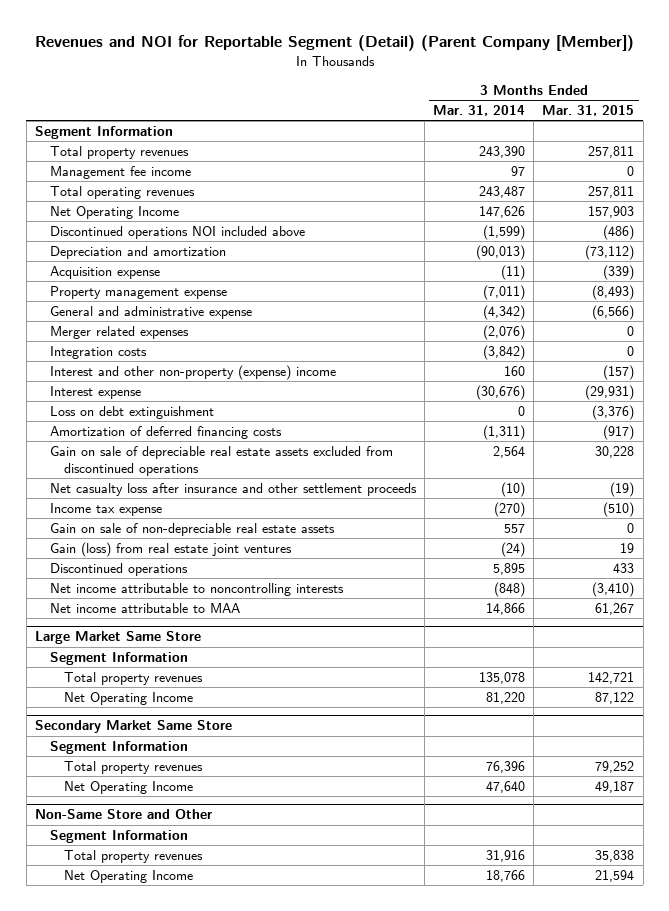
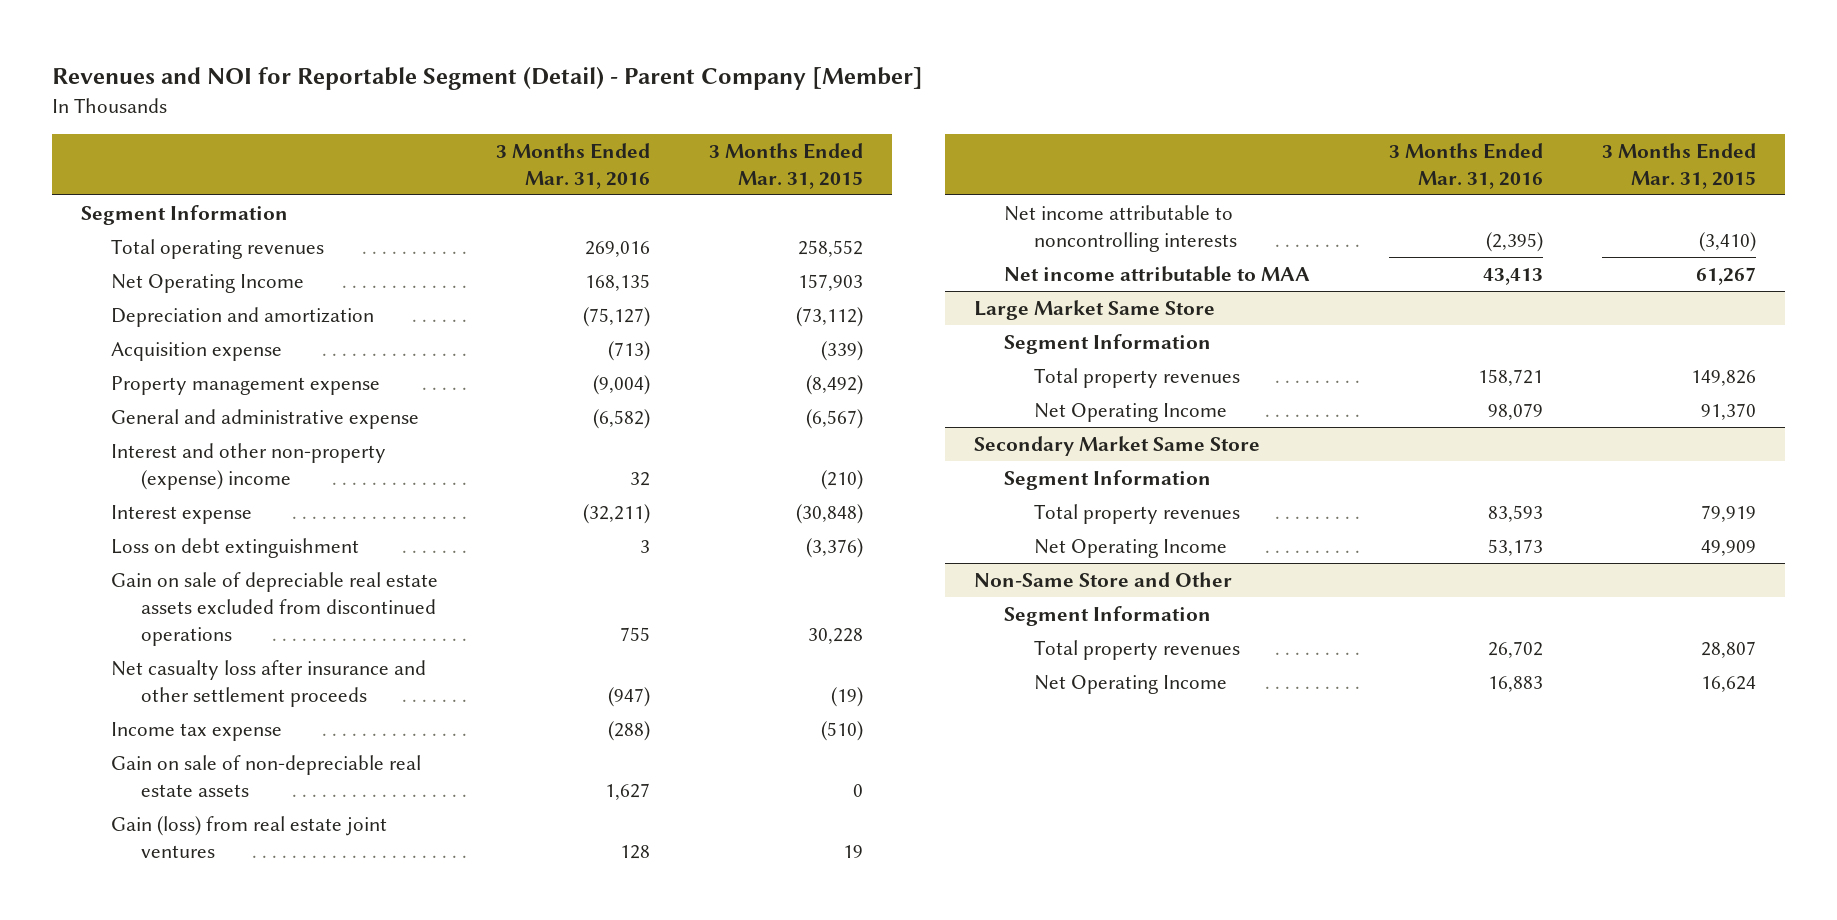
- Revenues and NOI for Reportable Segment (Detail) (Parent Company [Member])
+ Revenues and NOI for Reportable Segment (Detail) - Parent Company [Member]
- | 3 Months Ended Mar. 31, 2014 | 3 Months Ended Mar. 31, 2015
+ | 3 Months Ended Mar. 31, 2016 | 3 Months Ended Mar. 31, 2015
- Total property revenues | 243,390 | 257,811
- Management fee income | 97 | 0
- Total operating revenues | 243,487 | 257,811
+ Total operating revenues | 269,016 | 258,552
- Discontinued operations NOI included above | (1,599) | (486)
- Property management expense | (7,011) | (8,493)
- General and administrative expense | (4,342) | (6,566)
- Merger related expenses | (2,076) | 0
- Integration costs | (3,842) | 0
- Interest and other non-property (expense) income | 160 | (157)
- Interest expense | (30,676) | (29,931)
+ Property management expense | (9,004) | (8,492)
+ General and administrative expense | (6,582) | (6,567)
+ Interest and other non-property (expense) income | 32 | (210)
+ Interest expense | (32,211) | (30,848)
- Amortization of deferred financing costs | (1,311) | (917)
- Discontinued operations | 5,895 | 433
@ Large Market Same Store
- Total property revenues | 135,078 | 142,721
- Net Operating Income | 81,220 | 87,122
+ Total property revenues | 158,721 | 149,826
+ Net Operating Income | 98,079 | 91,370
@ Secondary Market Same Store
- Total property revenues | 76,396 | 79,252
- Net Operating Income | 47,640 | 49,187
+ Total property revenues | 83,593 | 79,919
+ Net Operating Income | 53,173 | 49,909
@ Non-Same Store and Other
- Total property revenues | 31,916 | 35,838
- Net Operating Income | 18,766 | 21,594
+ Total property revenues | 26,702 | 28,807
+ Net Operating Income | 16,883 | 16,624

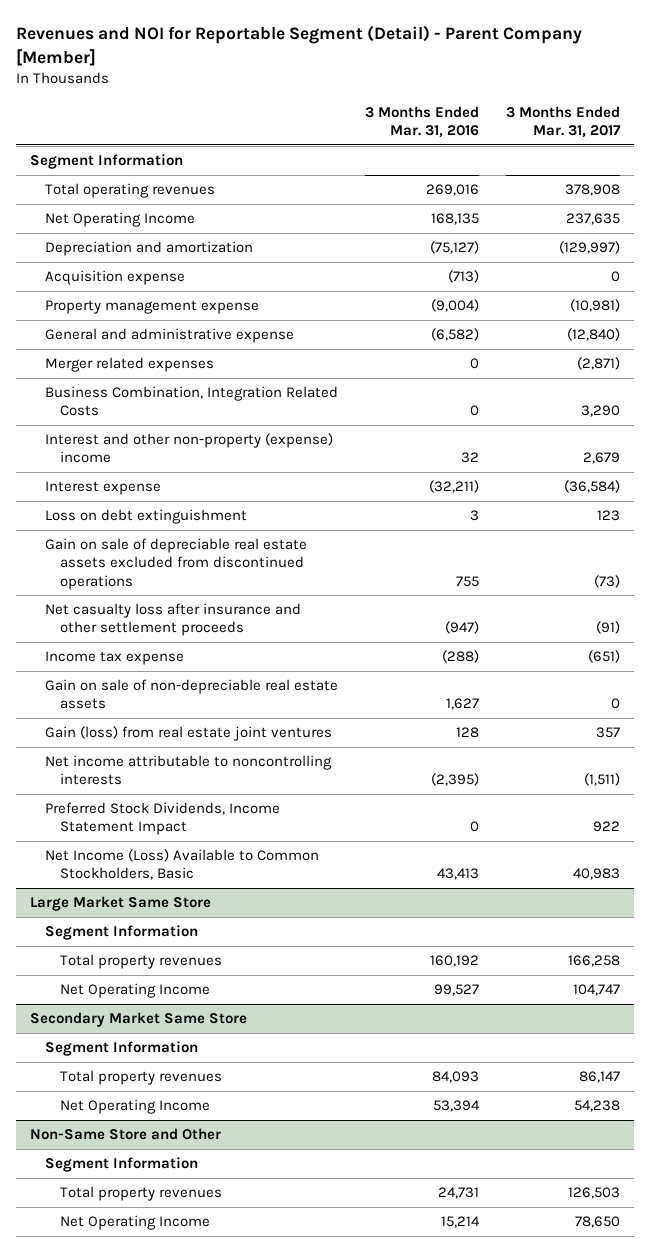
- | 3 Months Ended Mar. 31, 2016 | 3 Months Ended Mar. 31, 2015
+ | 3 Months Ended Mar. 31, 2016 | 3 Months Ended Mar. 31, 2017
+ Merger related expenses | 0 | (2,871)
+ Business Combination, Integration Related Costs | 0 | 3,290
- Net income attributable to MAA | 43,413 | 61,267
+ Preferred Stock Dividends, Income Statement Impact | 0 | 922
+ Net Income (Loss) Available to Common Stockholders, Basic | 43,413 | 40,983
@ Large Market Same Store
- Total property revenues | 158,721 | 149,826
- Net Operating Income | 98,079 | 91,370
+ Total property revenues | 160,192 | 166,258
+ Net Operating Income | 99,527 | 104,747
@ Secondary Market Same Store
- Total property revenues | 83,593 | 79,919
- Net Operating Income | 53,173 | 49,909
+ Total property revenues | 84,093 | 86,147
+ Net Operating Income | 53,394 | 54,238
@ Non-Same Store and Other
- Total property revenues | 26,702 | 28,807
- Net Operating Income | 16,883 | 16,624
+ Total property revenues | 24,731 | 126,503
+ Net Operating Income | 15,214 | 78,650

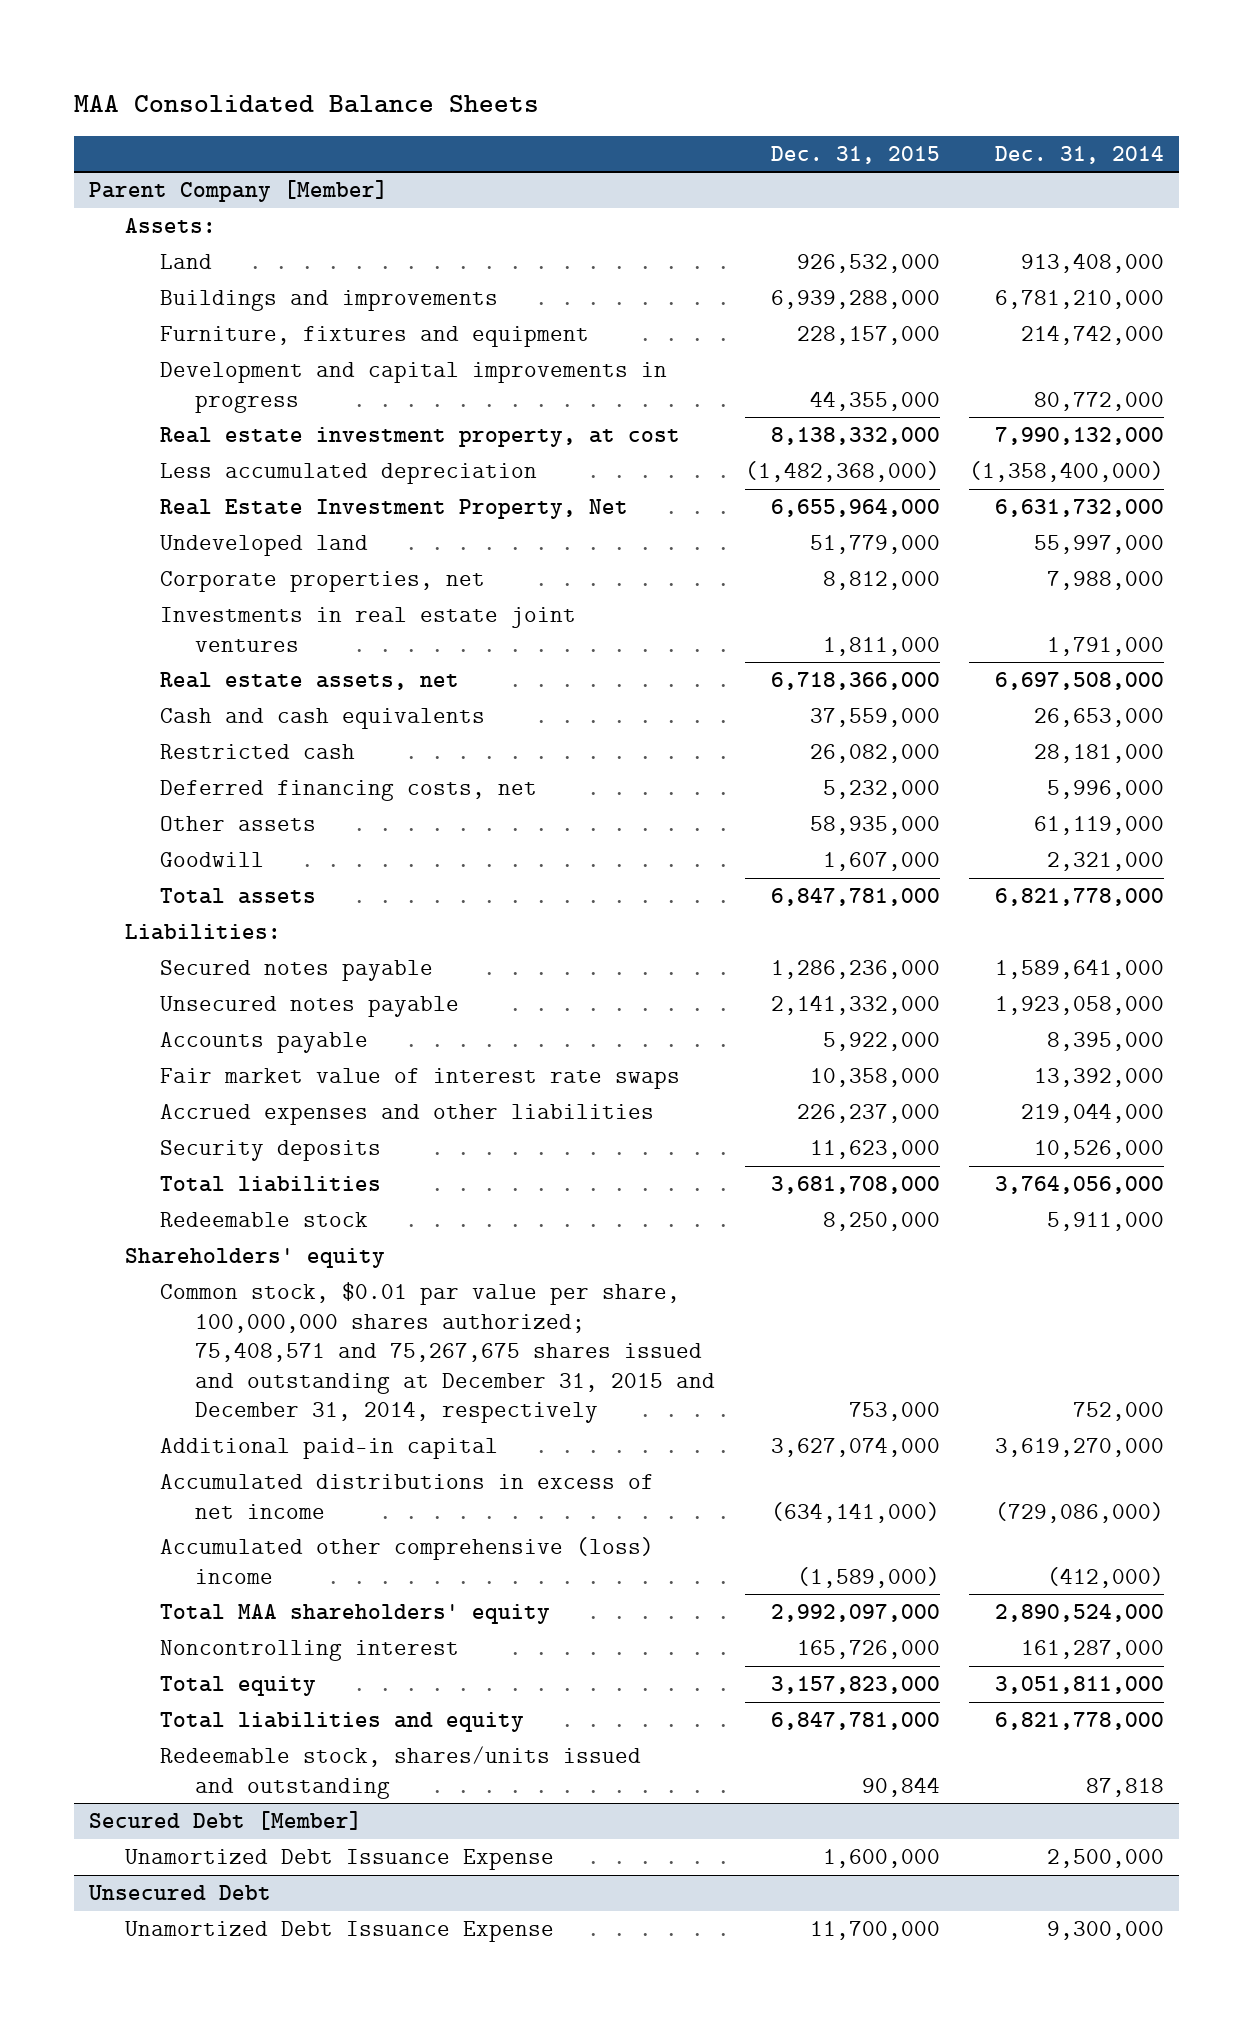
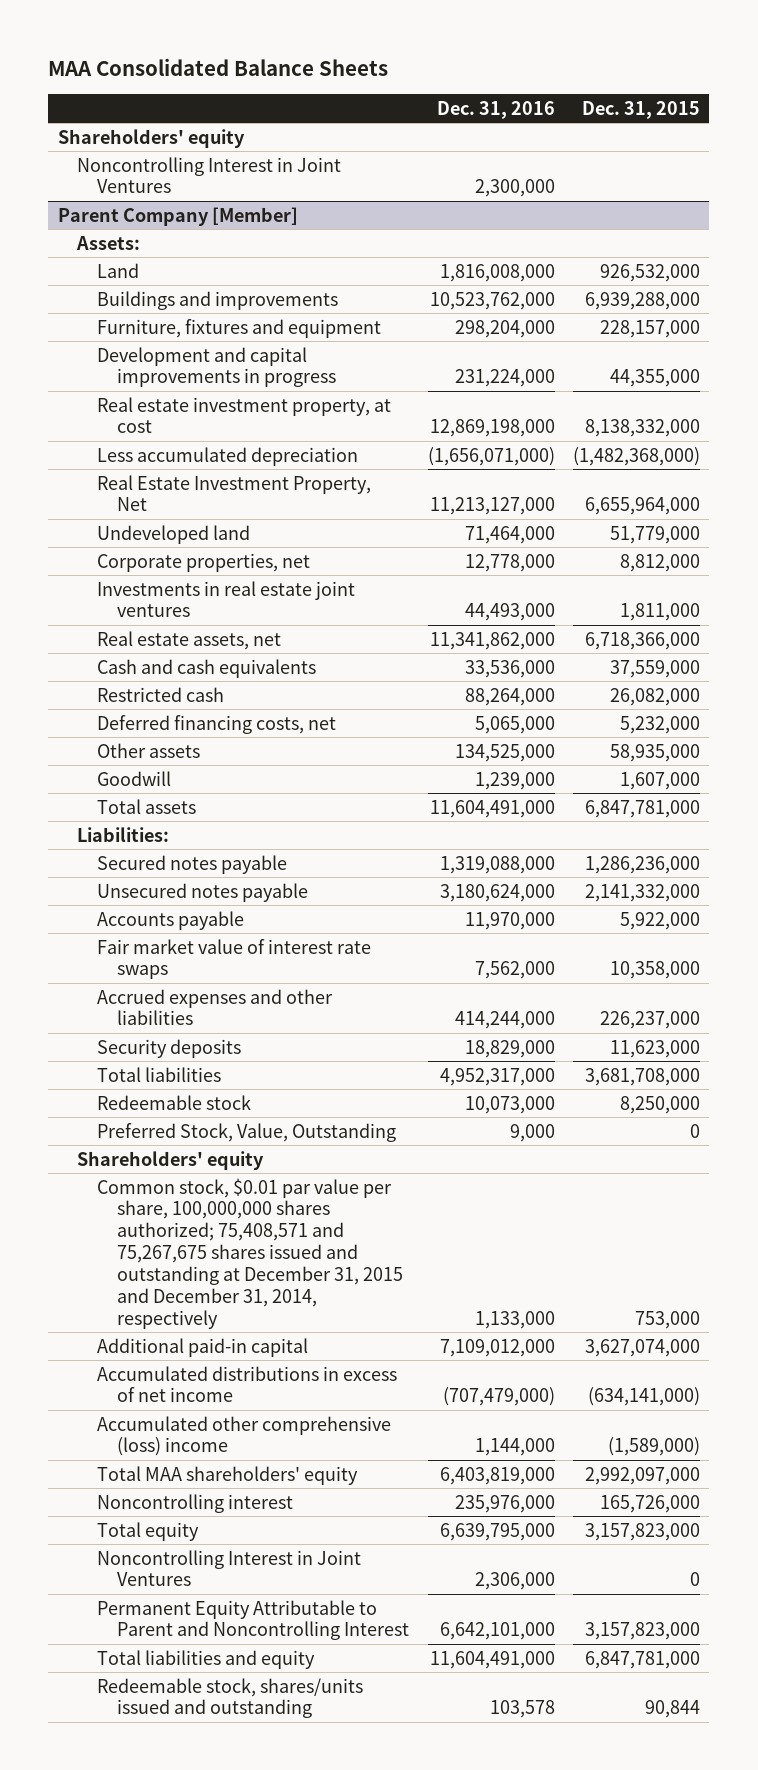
- | Dec. 31, 2015 | Dec. 31, 2014
+ | Dec. 31, 2016 | Dec. 31, 2015
+ Shareholders' equity
+ Noncontrolling Interest in Joint Ventures | 2,300,000 |
@ Parent Company [Member]
+ Preferred Stock, Value, Outstanding | 9,000 | 0
+ Noncontrolling Interest in Joint Ventures | 2,306,000 | 0
+ Permanent Equity Attributable to Parent and Noncontrolling Interest | 6,642,101,000 | 3,157,823,000
- Secured Debt [Member]
- Unamortized Debt Issuance Expense | 1,600,000 | 2,500,000
- Unsecured Debt
- Unamortized Debt Issuance Expense | 11,700,000 | 9,300,000

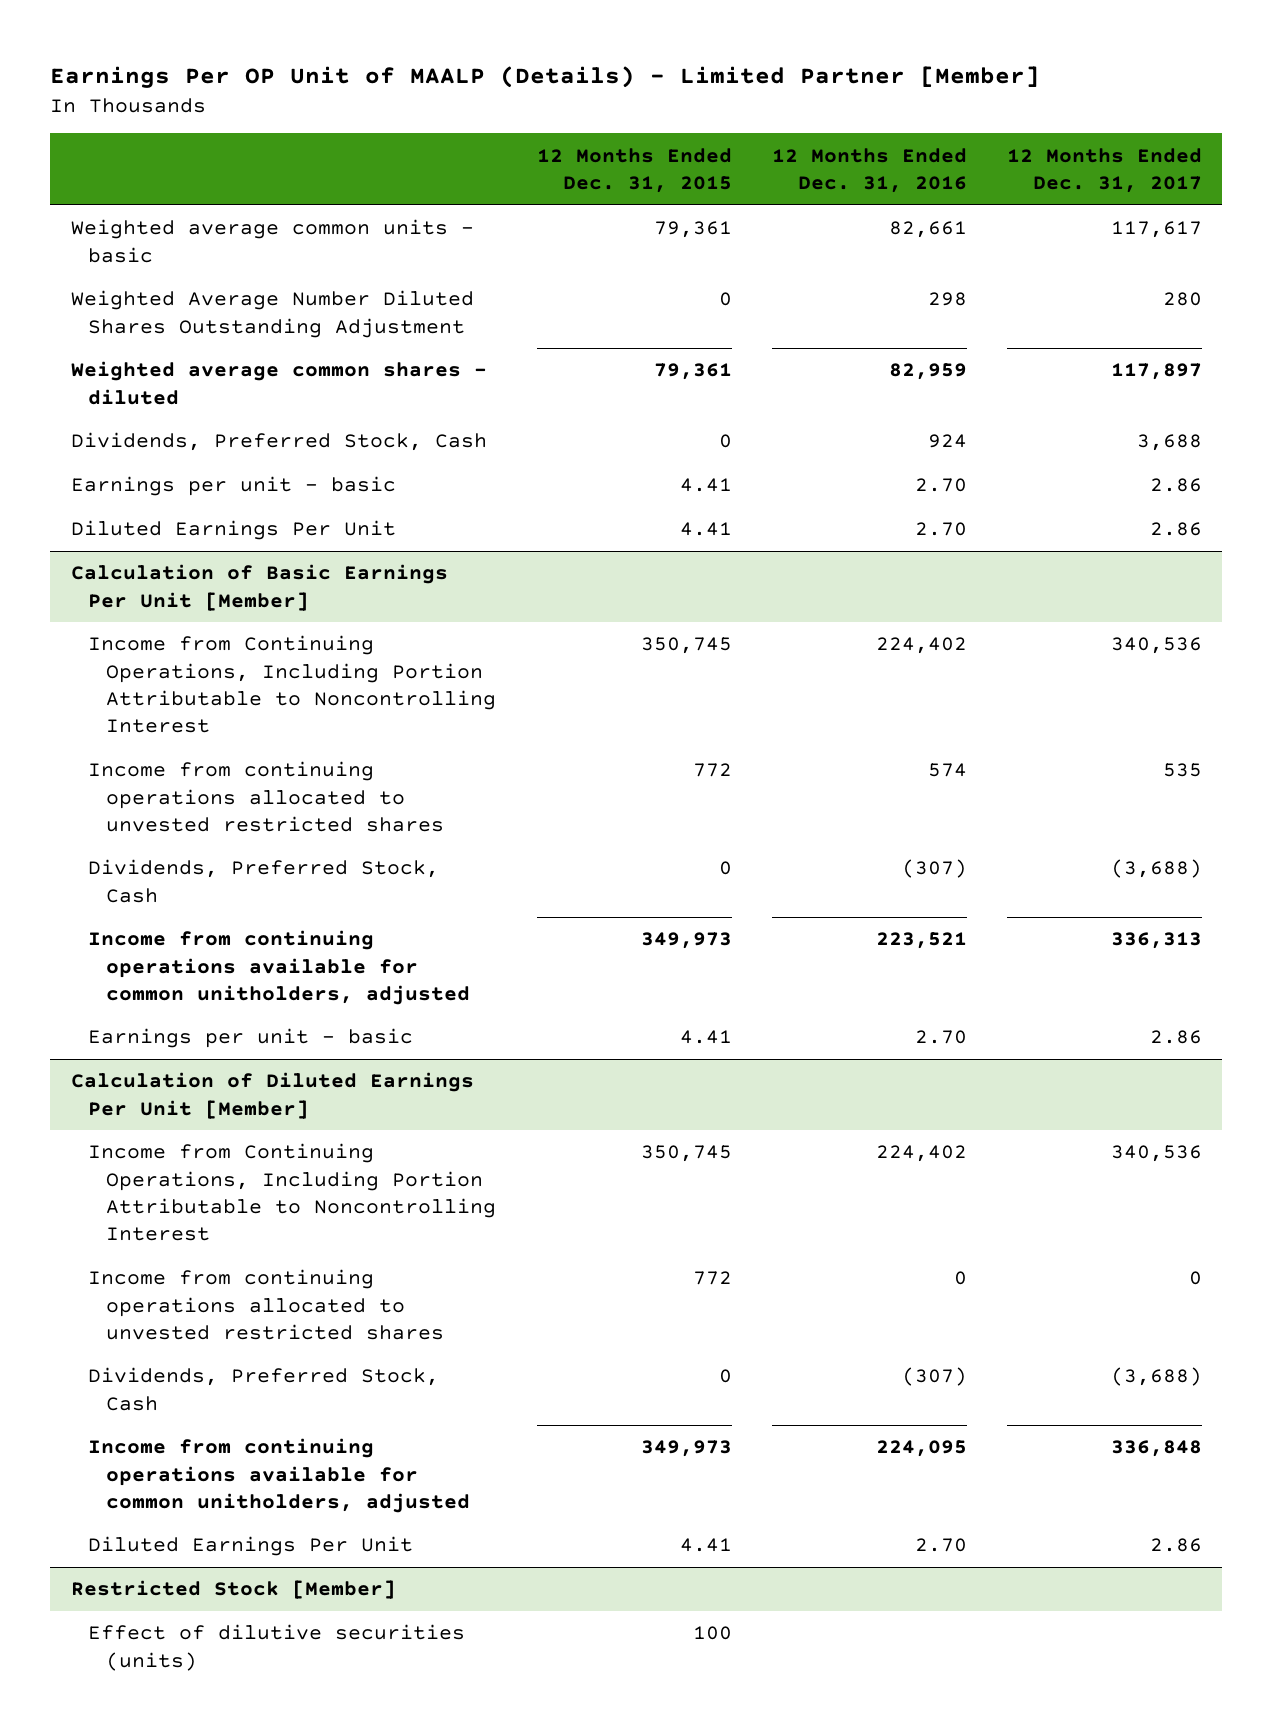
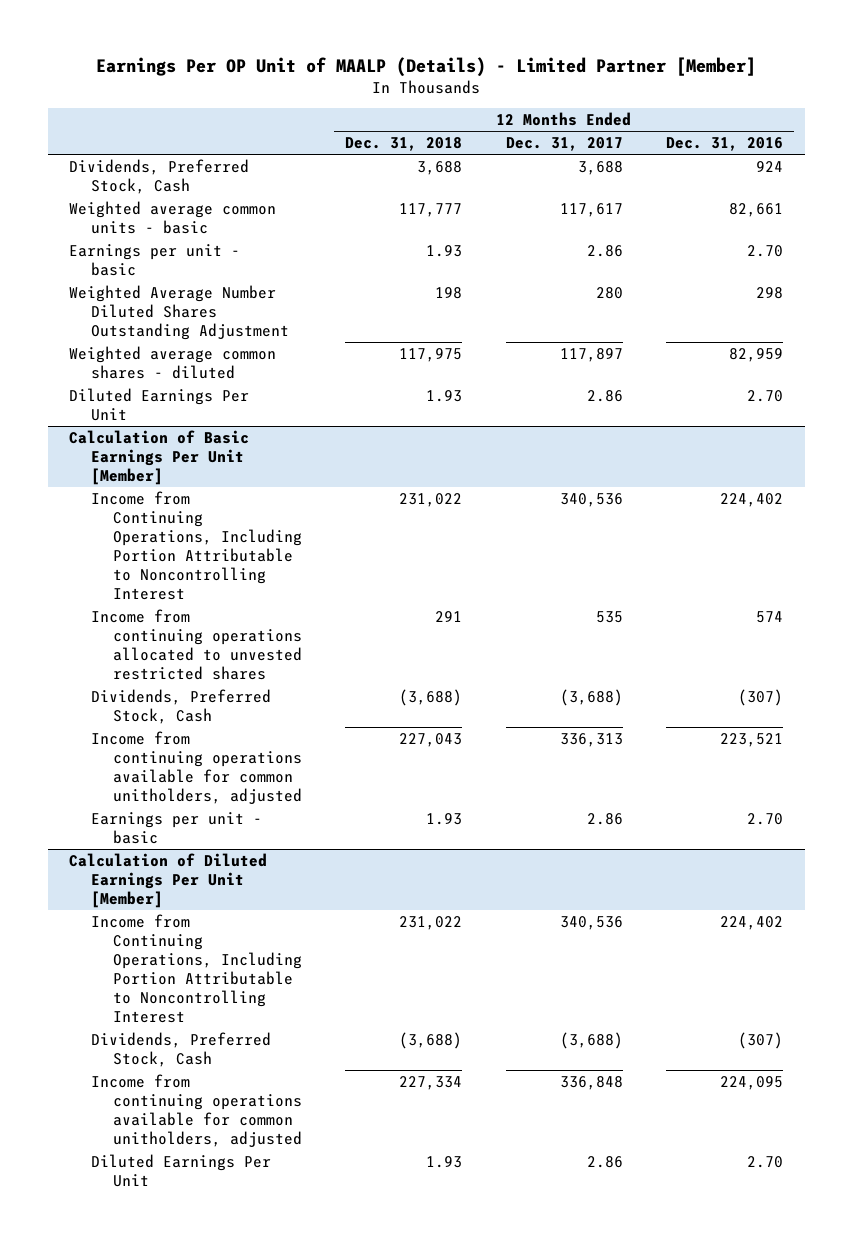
- | 12 Months Ended Dec. 31, 2015 | 12 Months Ended Dec. 31, 2016 | 12 Months Ended Dec. 31, 2017
+ | 12 Months Ended Dec. 31, 2018 | 12 Months Ended Dec. 31, 2017 | 12 Months Ended Dec. 31, 2016
moved up: Dividends, Preferred Stock, Cash | 3,688 | 3,688 | 924
moved up: Earnings per unit - basic | 1.93 | 2.86 | 2.70
@ Calculation of Diluted Earnings Per Unit [Member]
- Income from continuing operations allocated to unvested restricted shares | 772 | 0 | 0
- Restricted Stock [Member]
- Effect of dilutive securities (units) | 100 | |

